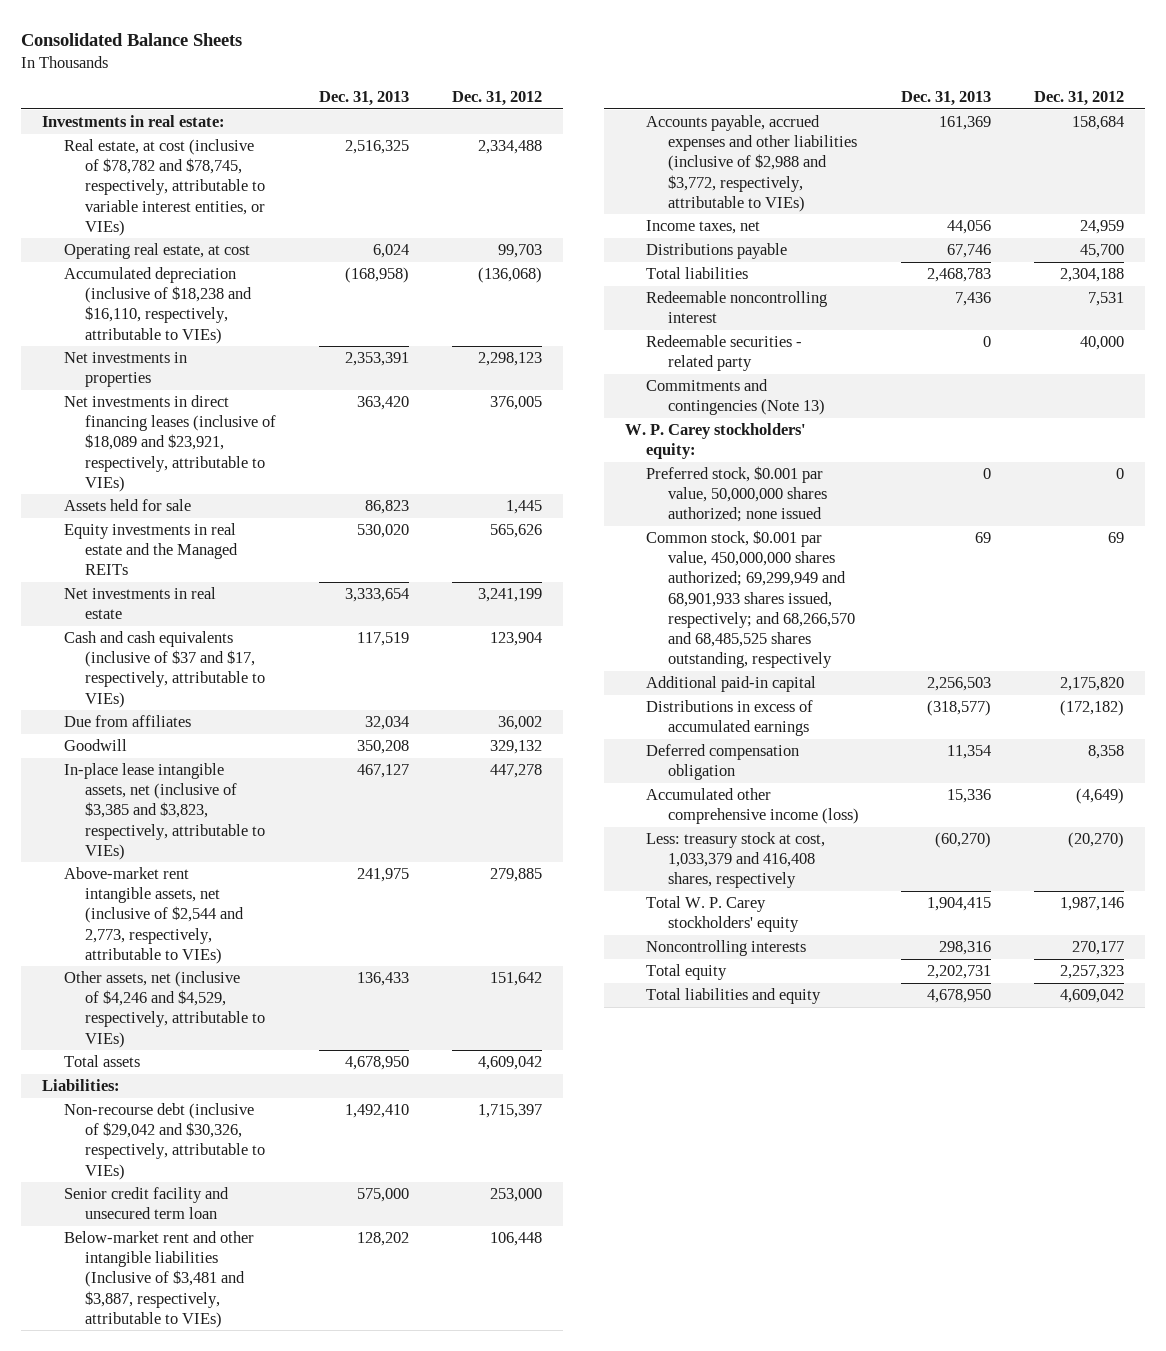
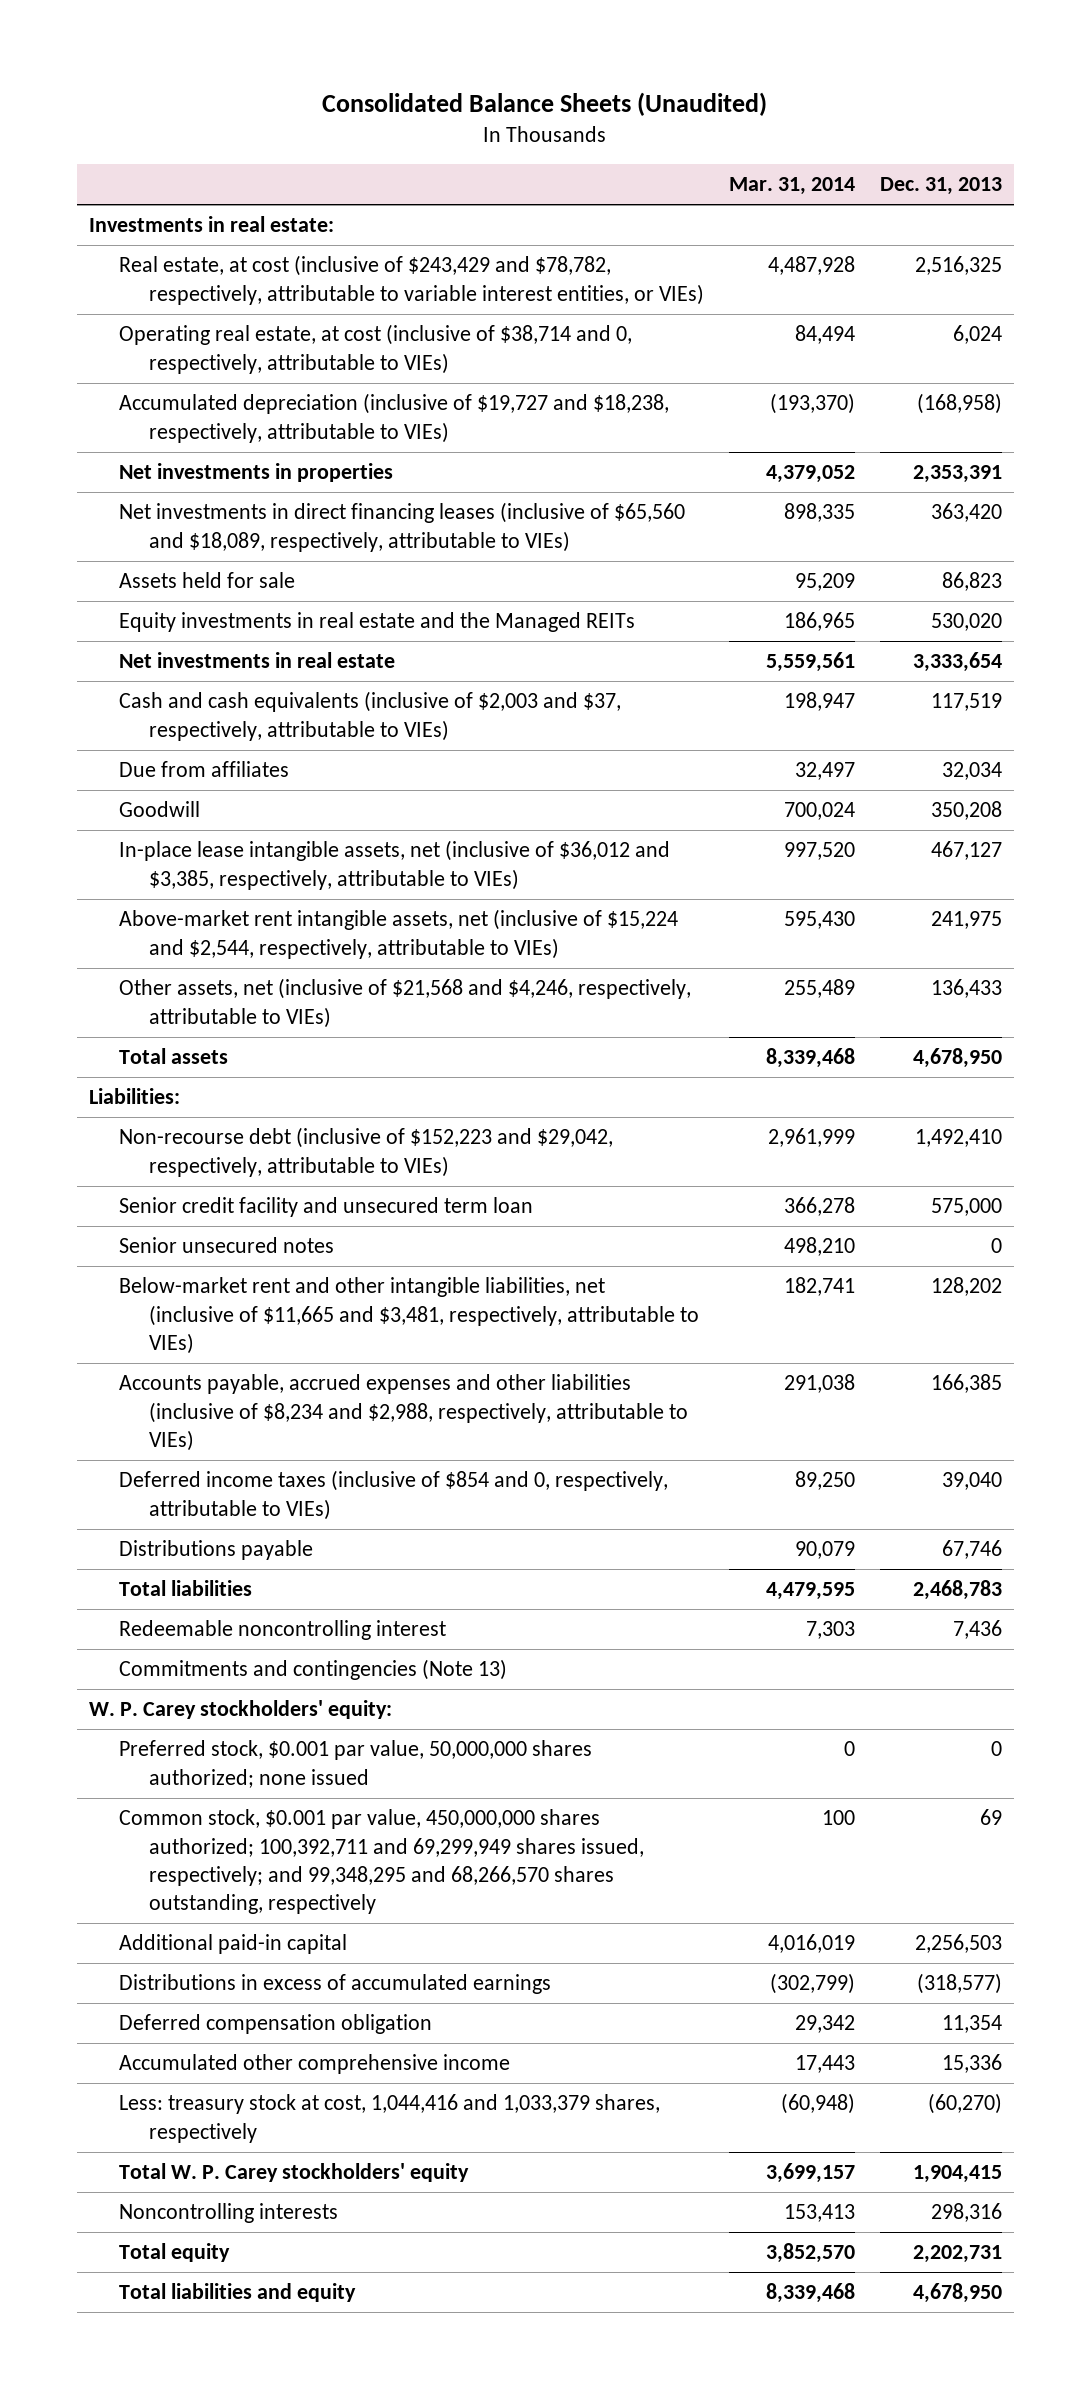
- Consolidated Balance Sheets
+ Consolidated Balance Sheets (Unaudited)
- | Dec. 31, 2013 | Dec. 31, 2012
+ | Mar. 31, 2014 | Dec. 31, 2013
- Real estate, at cost (inclusive of $78,782 and $78,745, respectively, attributable to variable interest entities, or VIEs) | 2,516,325 | 2,334,488
- Operating real estate, at cost | 6,024 | 99,703
- Accumulated depreciation (inclusive of $18,238 and $16,110, respectively, attributable to VIEs) | (168,958) | (136,068)
+ Real estate, at cost (inclusive of $243,429 and $78,782, respectively, attributable to variable interest entities, or VIEs) | 4,487,928 | 2,516,325
+ Operating real estate, at cost (inclusive of $38,714 and 0, respectively, attributable to VIEs) | 84,494 | 6,024
+ Accumulated depreciation (inclusive of $19,727 and $18,238, respectively, attributable to VIEs) | (193,370) | (168,958)
- Net investments in direct financing leases (inclusive of $18,089 and $23,921, respectively, attributable to VIEs) | 363,420 | 376,005
+ Net investments in direct financing leases (inclusive of $65,560 and $18,089, respectively, attributable to VIEs) | 898,335 | 363,420
- Cash and cash equivalents (inclusive of $37 and $17, respectively, attributable to VIEs) | 117,519 | 123,904
+ Cash and cash equivalents (inclusive of $2,003 and $37, respectively, attributable to VIEs) | 198,947 | 117,519
- In-place lease intangible assets, net (inclusive of $3,385 and $3,823, respectively, attributable to VIEs) | 467,127 | 447,278
- Above-market rent intangible assets, net (inclusive of $2,544 and 2,773, respectively, attributable to VIEs) | 241,975 | 279,885
- Other assets, net (inclusive of $4,246 and $4,529, respectively, attributable to VIEs) | 136,433 | 151,642
+ In-place lease intangible assets, net (inclusive of $36,012 and $3,385, respectively, attributable to VIEs) | 997,520 | 467,127
+ Above-market rent intangible assets, net (inclusive of $15,224 and $2,544, respectively, attributable to VIEs) | 595,430 | 241,975
+ Other assets, net (inclusive of $21,568 and $4,246, respectively, attributable to VIEs) | 255,489 | 136,433
- Non-recourse debt (inclusive of $29,042 and $30,326, respectively, attributable to VIEs) | 1,492,410 | 1,715,397
+ Non-recourse debt (inclusive of $152,223 and $29,042, respectively, attributable to VIEs) | 2,961,999 | 1,492,410
- Below-market rent and other intangible liabilities (Inclusive of $3,481 and $3,887, respectively, attributable to VIEs) | 128,202 | 106,448
- Accounts payable, accrued expenses and other liabilities (inclusive of $2,988 and $3,772, respectively, attributable to VIEs) | 161,369 | 158,684
- Income taxes, net | 44,056 | 24,959
+ Senior unsecured notes | 498,210 | 0
+ Below-market rent and other intangible liabilities, net (inclusive of $11,665 and $3,481, respectively, attributable to VIEs) | 182,741 | 128,202
+ Accounts payable, accrued expenses and other liabilities (inclusive of $8,234 and $2,988, respectively, attributable to VIEs) | 291,038 | 166,385
+ Deferred income taxes (inclusive of $854 and 0, respectively, attributable to VIEs) | 89,250 | 39,040
- Redeemable securities - related party | 0 | 40,000
- Common stock, $0.001 par value, 450,000,000 shares authorized; 69,299,949 and 68,901,933 shares issued, respectively; and 68,266,570 and 68,485,525 shares outstanding, respectively | 69 | 69
+ Common stock, $0.001 par value, 450,000,000 shares authorized; 100,392,711 and 69,299,949 shares issued, respectively; and 99,348,295 and 68,266,570 shares outstanding, respectively | 100 | 69
- Accumulated other comprehensive income (loss) | 15,336 | (4,649)
- Less: treasury stock at cost, 1,033,379 and 416,408 shares, respectively | (60,270) | (20,270)
+ Accumulated other comprehensive income | 17,443 | 15,336
+ Less: treasury stock at cost, 1,044,416 and 1,033,379 shares, respectively | (60,948) | (60,270)

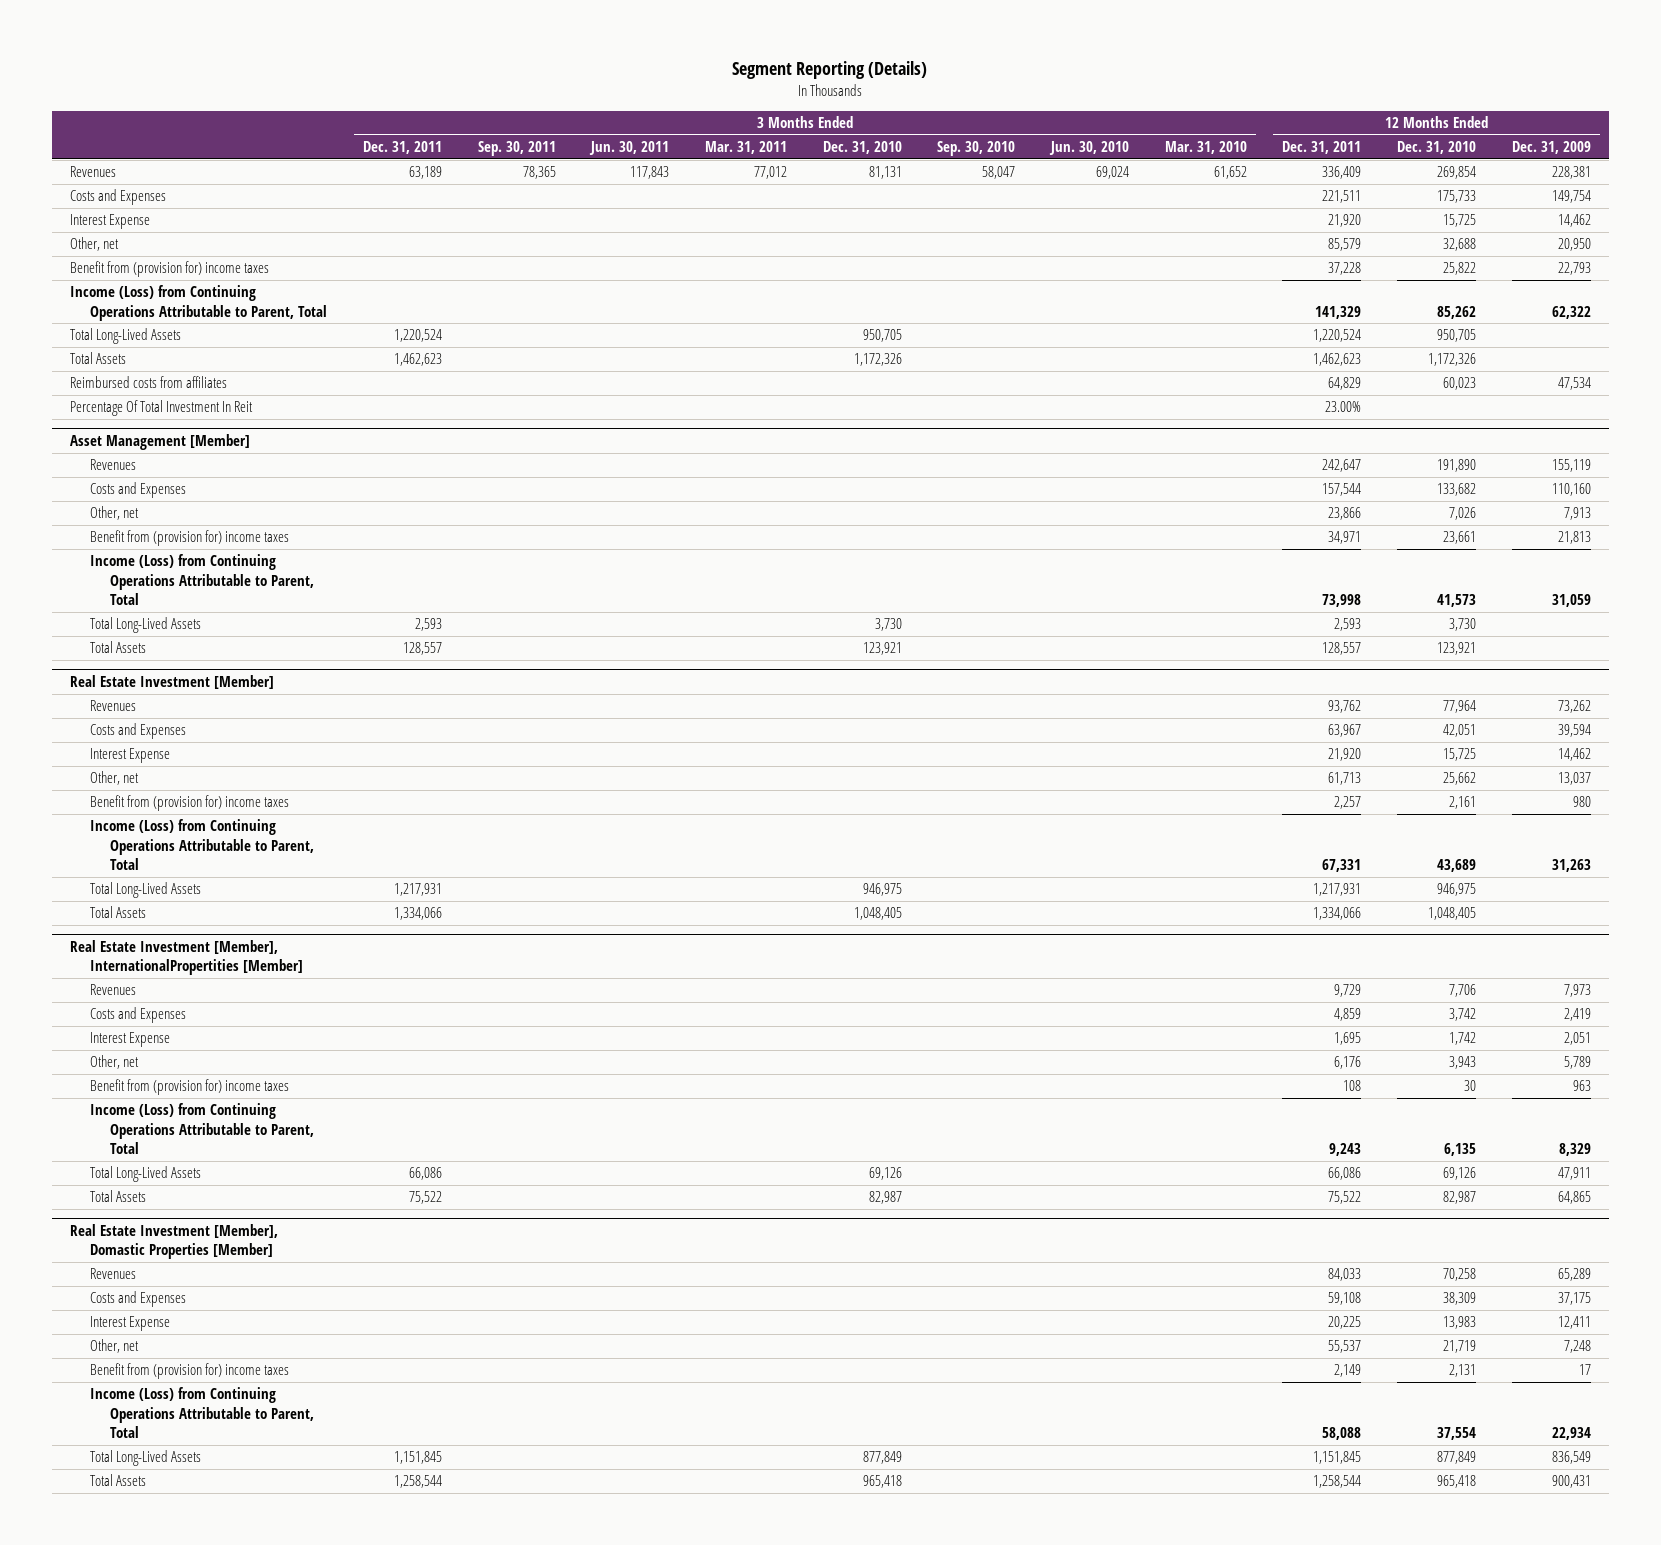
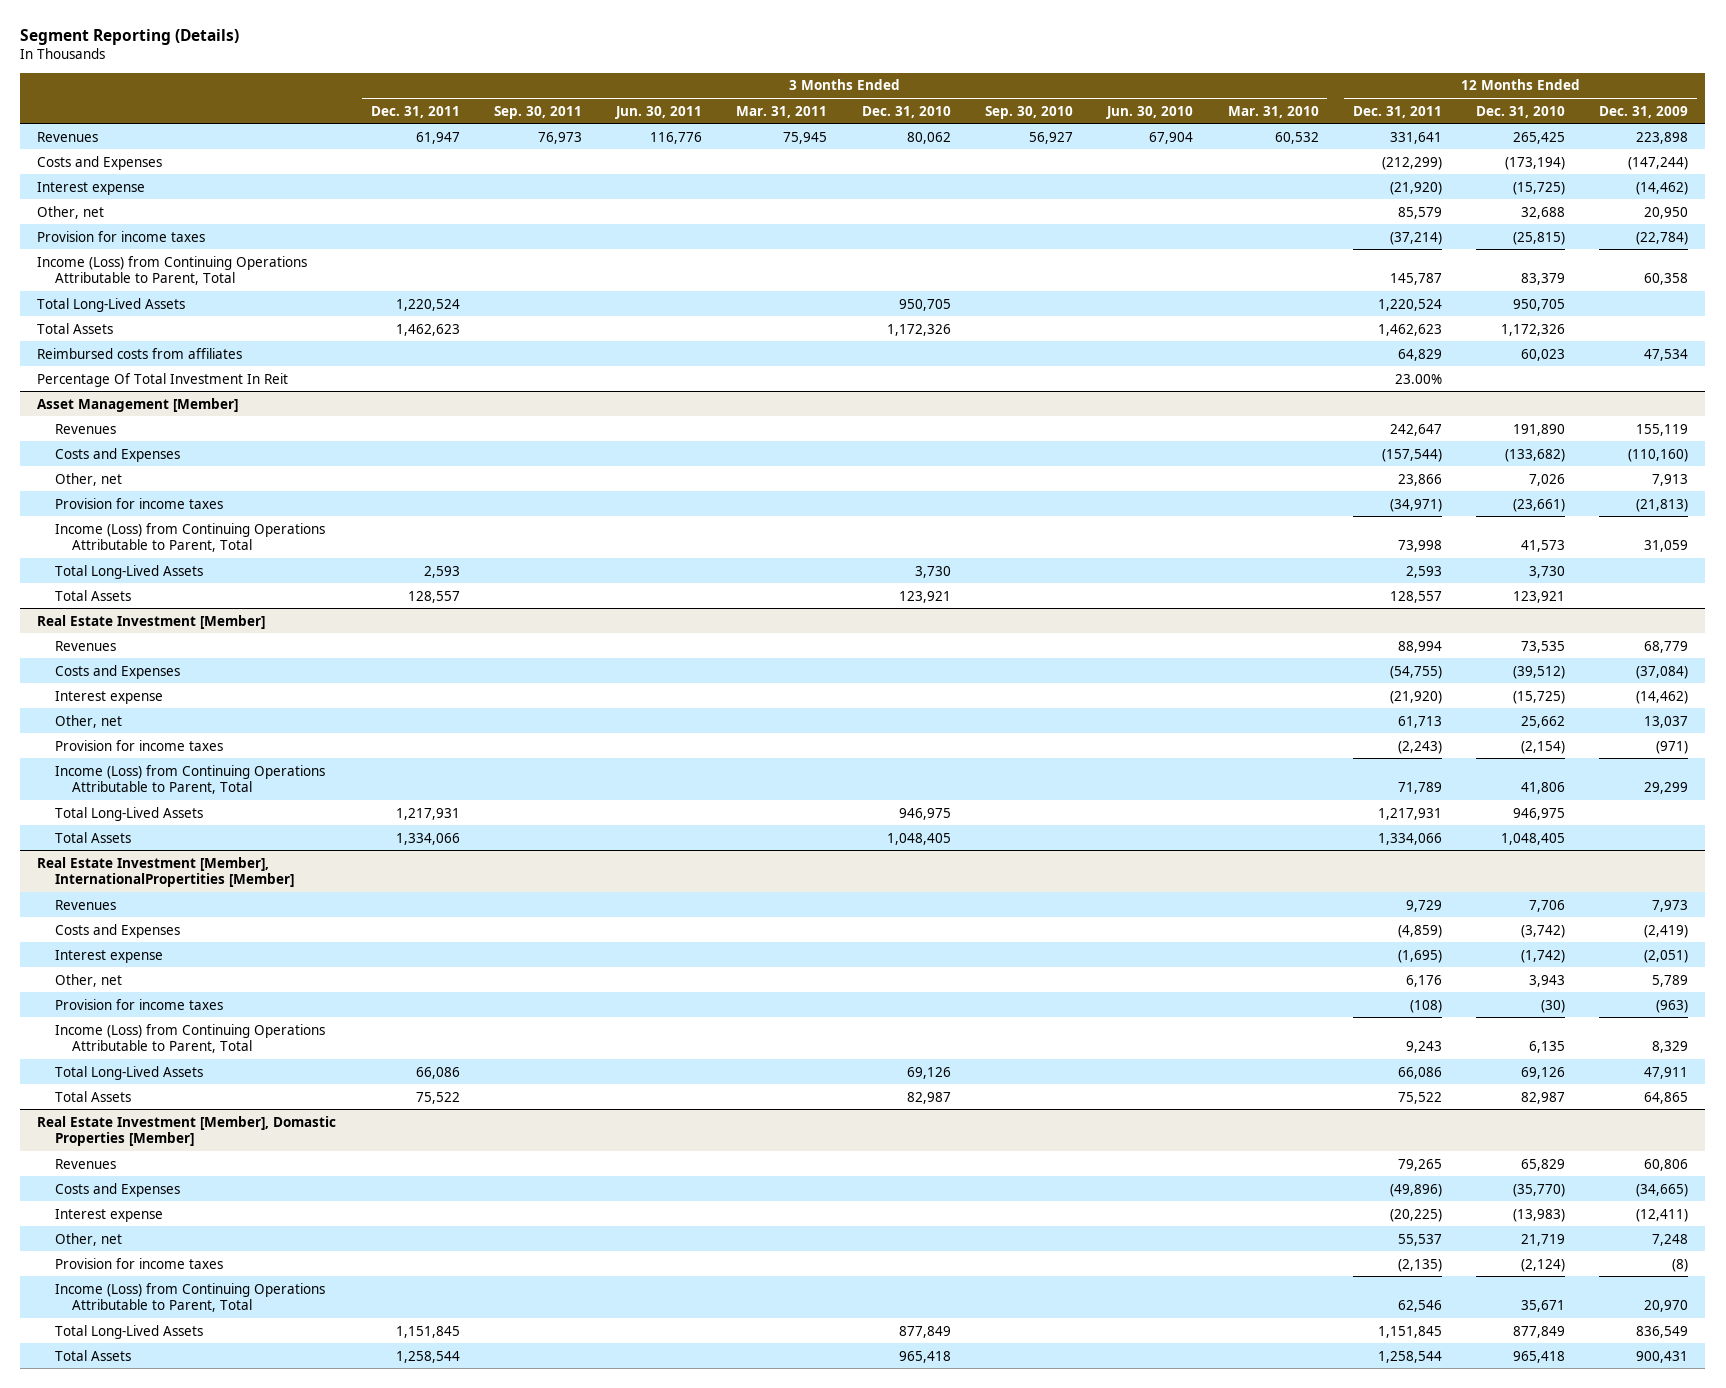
- Revenues | 63,189 | 78,365 | 117,843 | 77,012 | 81,131 | 58,047 | 69,024 | 61,652 | 336,409 | 269,854 | 228,381
- Costs and Expenses | | | | | | | | | 221,511 | 175,733 | 149,754
- Interest Expense | | | | | | | | | 21,920 | 15,725 | 14,462
+ Revenues | 61,947 | 76,973 | 116,776 | 75,945 | 80,062 | 56,927 | 67,904 | 60,532 | 331,641 | 265,425 | 223,898
+ Costs and Expenses | | | | | | | | | (212,299) | (173,194) | (147,244)
+ Interest expense | | | | | | | | | (21,920) | (15,725) | (14,462)
- Benefit from (provision for) income taxes | | | | | | | | | 37,228 | 25,822 | 22,793
- Income (Loss) from Continuing Operations Attributable to Parent, Total | | | | | | | | | 141,329 | 85,262 | 62,322
+ Provision for income taxes | | | | | | | | | (37,214) | (25,815) | (22,784)
+ Income (Loss) from Continuing Operations Attributable to Parent, Total | | | | | | | | | 145,787 | 83,379 | 60,358
@ Asset Management [Member]
- Costs and Expenses | | | | | | | | | 157,544 | 133,682 | 110,160
+ Costs and Expenses | | | | | | | | | (157,544) | (133,682) | (110,160)
- Benefit from (provision for) income taxes | | | | | | | | | 34,971 | 23,661 | 21,813
+ Provision for income taxes | | | | | | | | | (34,971) | (23,661) | (21,813)
@ Real Estate Investment [Member]
- Revenues | | | | | | | | | 93,762 | 77,964 | 73,262
- Costs and Expenses | | | | | | | | | 63,967 | 42,051 | 39,594
- Interest Expense | | | | | | | | | 21,920 | 15,725 | 14,462
+ Revenues | | | | | | | | | 88,994 | 73,535 | 68,779
+ Costs and Expenses | | | | | | | | | (54,755) | (39,512) | (37,084)
+ Interest expense | | | | | | | | | (21,920) | (15,725) | (14,462)
- Benefit from (provision for) income taxes | | | | | | | | | 2,257 | 2,161 | 980
- Income (Loss) from Continuing Operations Attributable to Parent, Total | | | | | | | | | 67,331 | 43,689 | 31,263
+ Provision for income taxes | | | | | | | | | (2,243) | (2,154) | (971)
+ Income (Loss) from Continuing Operations Attributable to Parent, Total | | | | | | | | | 71,789 | 41,806 | 29,299
@ Real Estate Investment [Member], InternationalPropertities [Member]
- Costs and Expenses | | | | | | | | | 4,859 | 3,742 | 2,419
- Interest Expense | | | | | | | | | 1,695 | 1,742 | 2,051
+ Costs and Expenses | | | | | | | | | (4,859) | (3,742) | (2,419)
+ Interest expense | | | | | | | | | (1,695) | (1,742) | (2,051)
- Benefit from (provision for) income taxes | | | | | | | | | 108 | 30 | 963
+ Provision for income taxes | | | | | | | | | (108) | (30) | (963)
@ Real Estate Investment [Member], Domastic Properties [Member]
- Revenues | | | | | | | | | 84,033 | 70,258 | 65,289
- Costs and Expenses | | | | | | | | | 59,108 | 38,309 | 37,175
- Interest Expense | | | | | | | | | 20,225 | 13,983 | 12,411
+ Revenues | | | | | | | | | 79,265 | 65,829 | 60,806
+ Costs and Expenses | | | | | | | | | (49,896) | (35,770) | (34,665)
+ Interest expense | | | | | | | | | (20,225) | (13,983) | (12,411)
- Benefit from (provision for) income taxes | | | | | | | | | 2,149 | 2,131 | 17
- Income (Loss) from Continuing Operations Attributable to Parent, Total | | | | | | | | | 58,088 | 37,554 | 22,934
+ Provision for income taxes | | | | | | | | | (2,135) | (2,124) | (8)
+ Income (Loss) from Continuing Operations Attributable to Parent, Total | | | | | | | | | 62,546 | 35,671 | 20,970

